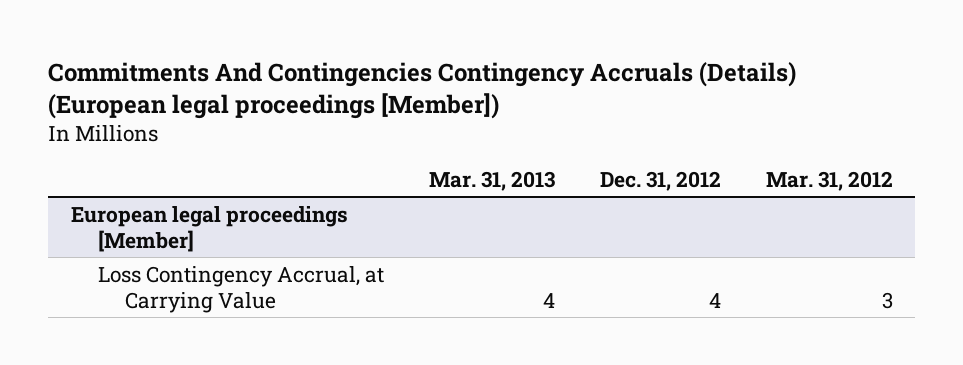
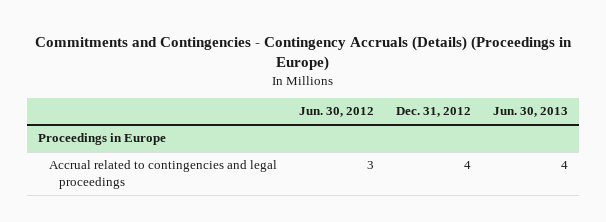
- Commitments And Contingencies Contingency Accruals (Details) (European legal proceedings [Member])
+ Commitments and Contingencies - Contingency Accruals (Details) (Proceedings in Europe)
- | Mar. 31, 2013 | Dec. 31, 2012 | Mar. 31, 2012
+ | Jun. 30, 2012 | Dec. 31, 2012 | Jun. 30, 2013
- European legal proceedings [Member]
- Loss Contingency Accrual, at Carrying Value | 4 | 4 | 3
+ Proceedings in Europe
+ Accrual related to contingencies and legal proceedings | 3 | 4 | 4

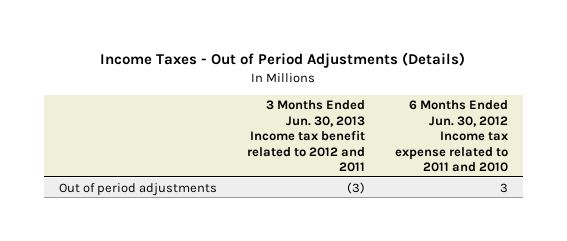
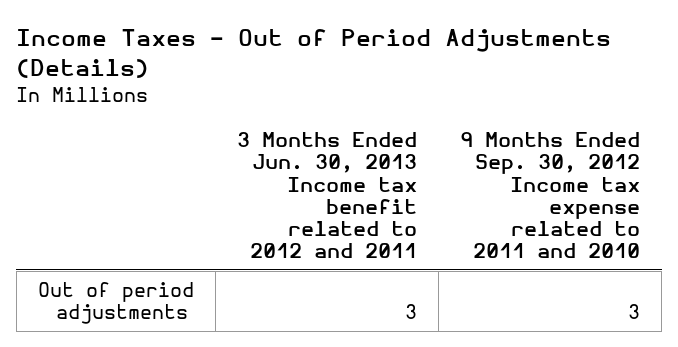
- | 3 Months Ended Jun. 30, 2013 Income tax benefit related to 2012 and 2011 | 6 Months Ended Jun. 30, 2012 Income tax expense related to 2011 and 2010
+ | 3 Months Ended Jun. 30, 2013 Income tax benefit related to 2012 and 2011 | 9 Months Ended Sep. 30, 2012 Income tax expense related to 2011 and 2010
- Out of period adjustments | (3) | 3
+ Out of period adjustments | 3 | 3

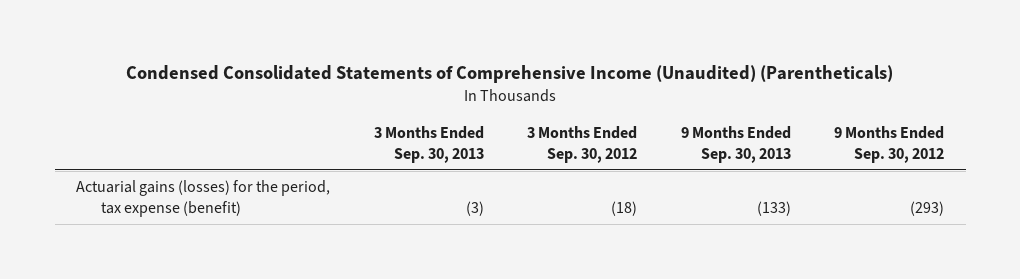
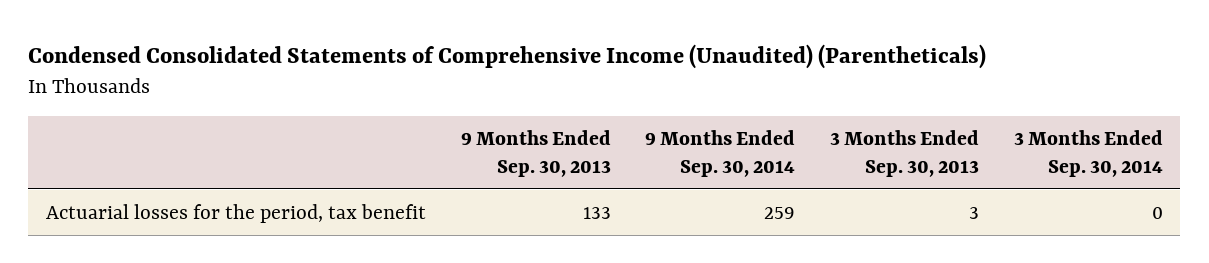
- | 3 Months Ended Sep. 30, 2013 | 3 Months Ended Sep. 30, 2012 | 9 Months Ended Sep. 30, 2013 | 9 Months Ended Sep. 30, 2012
+ | 9 Months Ended Sep. 30, 2013 | 9 Months Ended Sep. 30, 2014 | 3 Months Ended Sep. 30, 2013 | 3 Months Ended Sep. 30, 2014
- Actuarial gains (losses) for the period, tax expense (benefit) | (3) | (18) | (133) | (293)
+ Actuarial losses for the period, tax benefit | 133 | 259 | 3 | 0

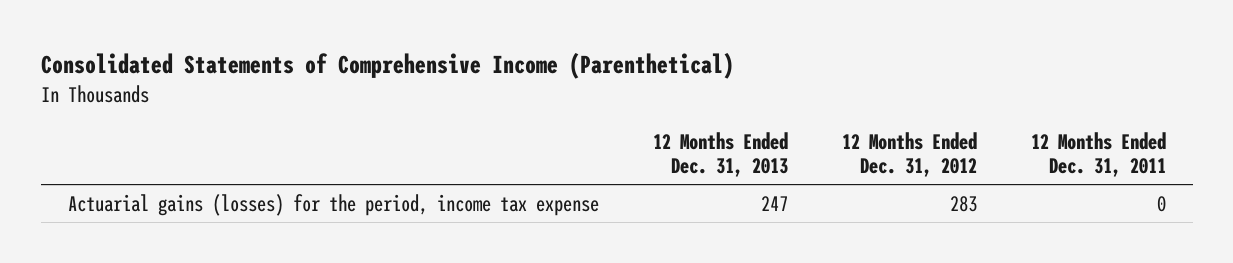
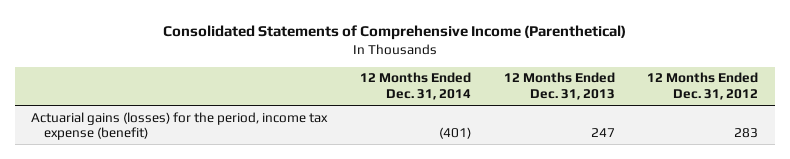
- | 12 Months Ended Dec. 31, 2013 | 12 Months Ended Dec. 31, 2012 | 12 Months Ended Dec. 31, 2011
+ | 12 Months Ended Dec. 31, 2014 | 12 Months Ended Dec. 31, 2013 | 12 Months Ended Dec. 31, 2012
- Actuarial gains (losses) for the period, income tax expense | 247 | 283 | 0
+ Actuarial gains (losses) for the period, income tax expense (benefit) | (401) | 247 | 283

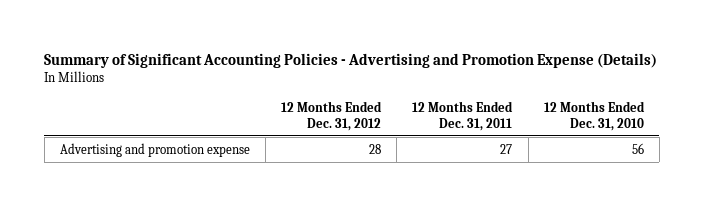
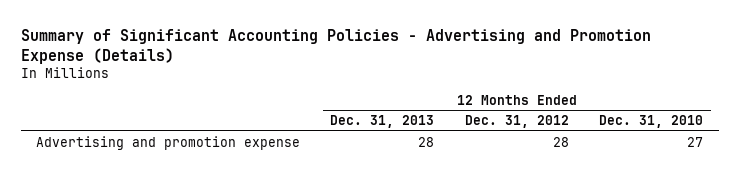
- | 12 Months Ended Dec. 31, 2012 | 12 Months Ended Dec. 31, 2011 | 12 Months Ended Dec. 31, 2010
+ | 12 Months Ended Dec. 31, 2013 | 12 Months Ended Dec. 31, 2012 | 12 Months Ended Dec. 31, 2010
- Advertising and promotion expense | 28 | 27 | 56
+ Advertising and promotion expense | 28 | 28 | 27

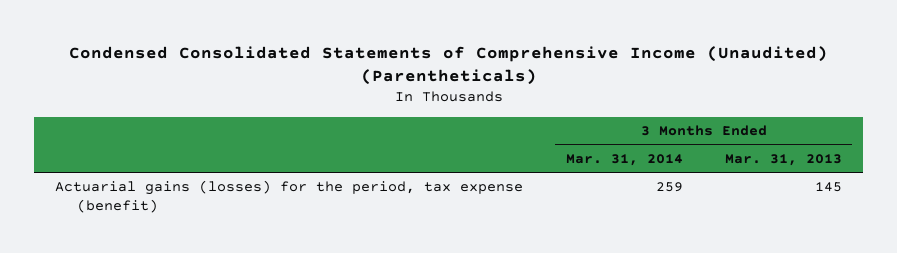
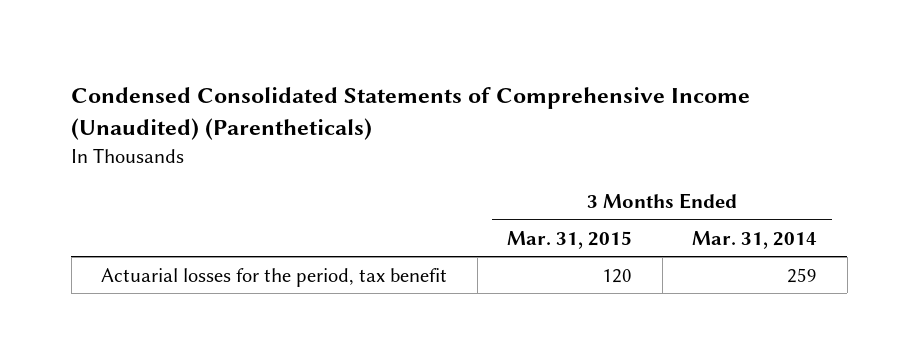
- | 3 Months Ended Mar. 31, 2014 | 3 Months Ended Mar. 31, 2013
+ | 3 Months Ended Mar. 31, 2015 | 3 Months Ended Mar. 31, 2014
- Actuarial gains (losses) for the period, tax expense (benefit) | 259 | 145
+ Actuarial losses for the period, tax benefit | 120 | 259

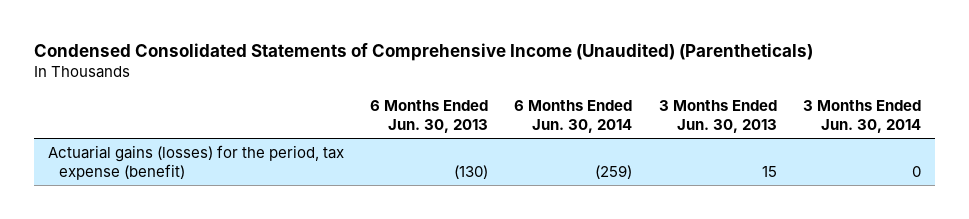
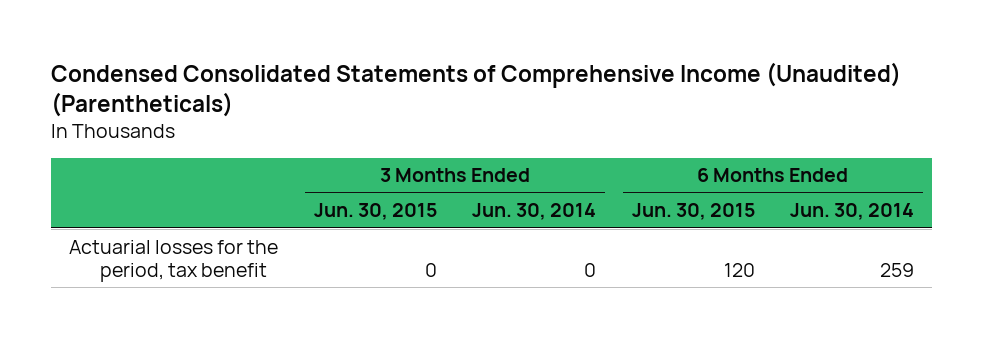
- | 6 Months Ended Jun. 30, 2013 | 6 Months Ended Jun. 30, 2014 | 3 Months Ended Jun. 30, 2013 | 3 Months Ended Jun. 30, 2014
+ | 3 Months Ended Jun. 30, 2015 | 3 Months Ended Jun. 30, 2014 | 6 Months Ended Jun. 30, 2015 | 6 Months Ended Jun. 30, 2014
- Actuarial gains (losses) for the period, tax expense (benefit) | (130) | (259) | 15 | 0
+ Actuarial losses for the period, tax benefit | 0 | 0 | 120 | 259

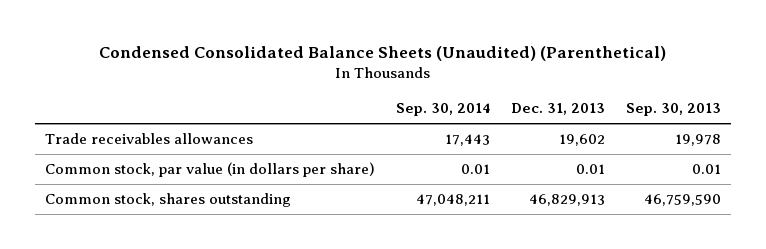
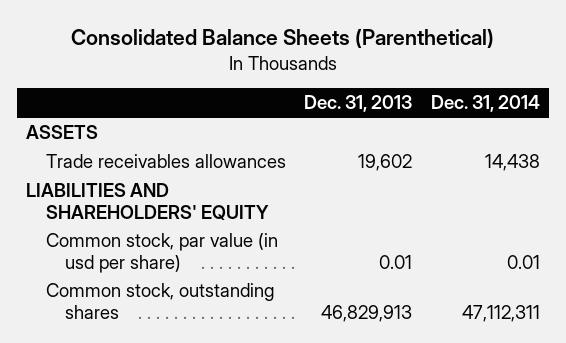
- Condensed Consolidated Balance Sheets (Unaudited) (Parenthetical)
+ Consolidated Balance Sheets (Parenthetical)
- | Sep. 30, 2014 | Dec. 31, 2013 | Sep. 30, 2013
+ | Dec. 31, 2013 | Dec. 31, 2014
+ ASSETS
- Common stock, par value (in dollars per share) | 0.01 | 0.01 | 0.01
- Common stock, shares outstanding | 47,048,211 | 46,829,913 | 46,759,590
+ LIABILITIES AND SHAREHOLDERS' EQUITY
+ Common stock, par value (in usd per share) | 0.01 | 0.01
+ Common stock, outstanding shares | 46,829,913 | 47,112,311

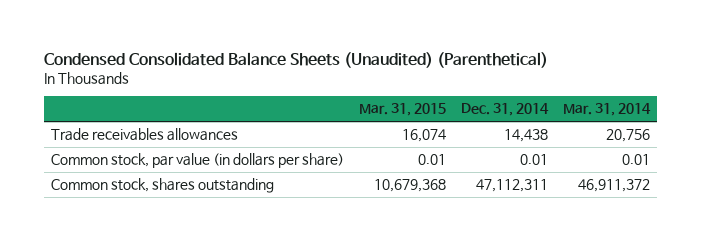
- Consolidated Balance Sheets (Parenthetical)
+ Condensed Consolidated Balance Sheets (Unaudited) (Parenthetical)
- | Dec. 31, 2013 | Dec. 31, 2014
+ | Mar. 31, 2015 | Dec. 31, 2014 | Mar. 31, 2014
- ASSETS
- LIABILITIES AND SHAREHOLDERS' EQUITY
- Common stock, par value (in usd per share) | 0.01 | 0.01
- Common stock, outstanding shares | 46,829,913 | 47,112,311
+ Common stock, par value (in dollars per share) | 0.01 | 0.01 | 0.01
+ Common stock, shares outstanding | 10,679,368 | 47,112,311 | 46,911,372

